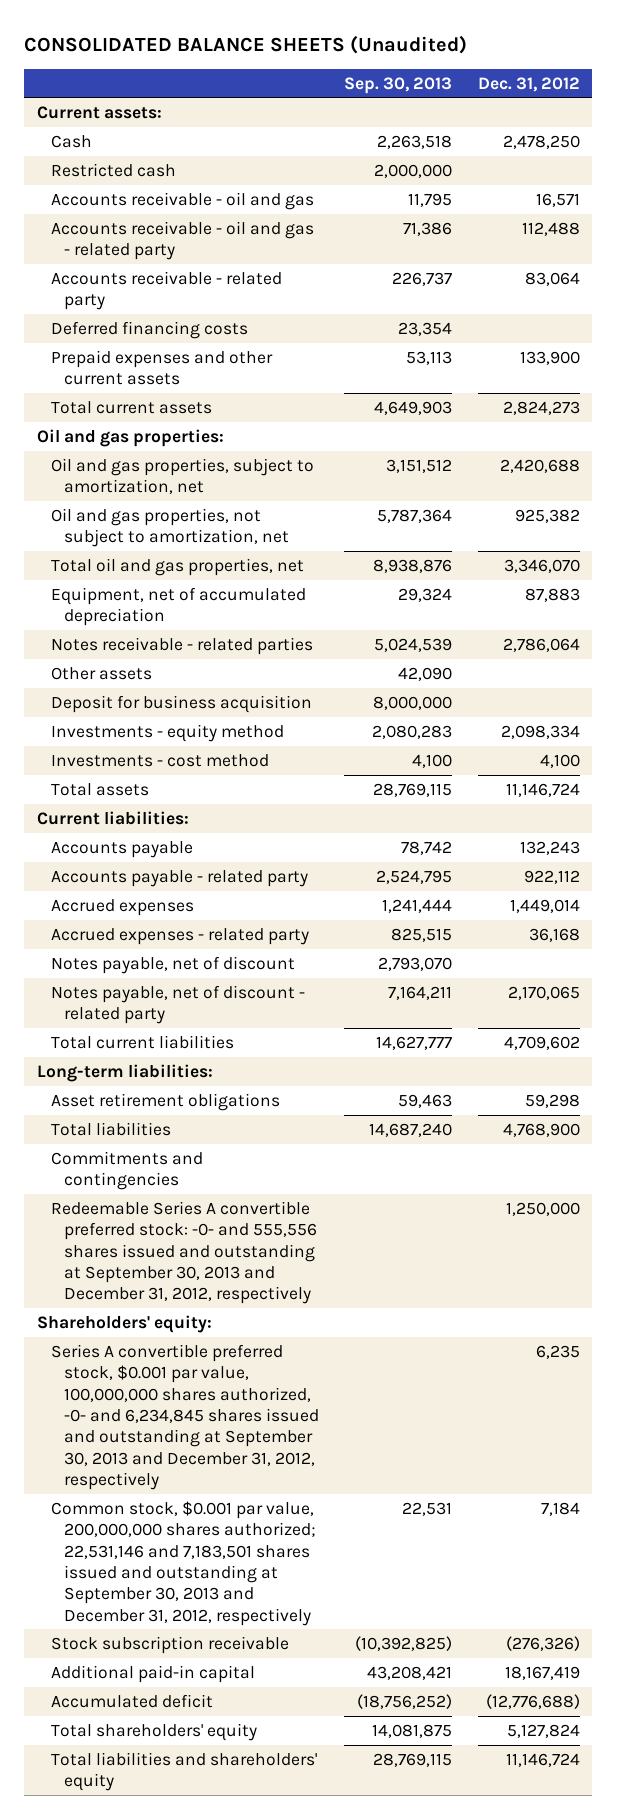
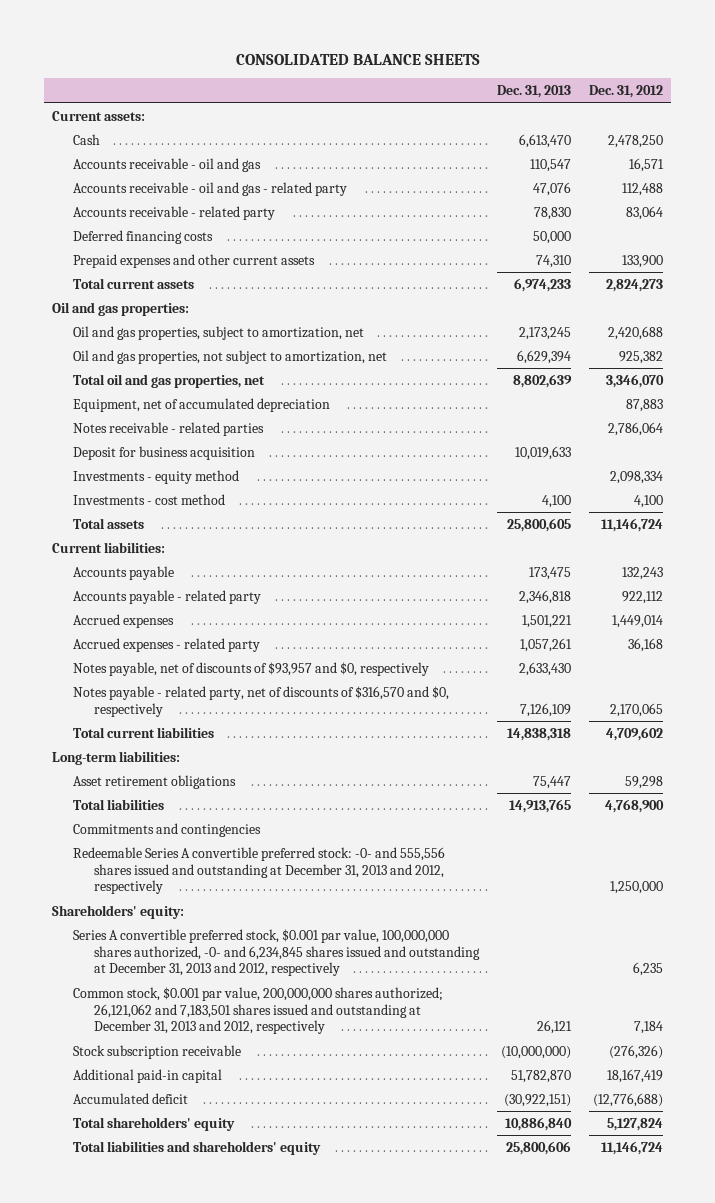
- CONSOLIDATED BALANCE SHEETS (Unaudited)
+ CONSOLIDATED BALANCE SHEETS
- | Sep. 30, 2013 | Dec. 31, 2012
+ | Dec. 31, 2013 | Dec. 31, 2012
- Restricted cash | 2,000,000 |
- Other assets | 42,090 |
- Notes payable, net of discount | 2,793,070 |
- Notes payable, net of discount - related party | 7,164,211 | 2,170,065
+ Notes payable, net of discounts of $93,957 and $0, respectively | 2,633,430 |
+ Notes payable - related party, net of discounts of $316,570 and $0, respectively | 7,126,109 | 2,170,065
- Redeemable Series A convertible preferred stock: -0- and 555,556 shares issued and outstanding at September 30, 2013 and December 31, 2012, respectively | | 1,250,000
+ Redeemable Series A convertible preferred stock: -0- and 555,556 shares issued and outstanding at December 31, 2013 and 2012, respectively | | 1,250,000
- Series A convertible preferred stock, $0.001 par value, 100,000,000 shares authorized, -0- and 6,234,845 shares issued and outstanding at September 30, 2013 and December 31, 2012, respectively | | 6,235
- Common stock, $0.001 par value, 200,000,000 shares authorized; 22,531,146 and 7,183,501 shares issued and outstanding at September 30, 2013 and December 31, 2012, respectively | 22,531 | 7,184
+ Series A convertible preferred stock, $0.001 par value, 100,000,000 shares authorized, -0- and 6,234,845 shares issued and outstanding at December 31, 2013 and 2012, respectively | | 6,235
+ Common stock, $0.001 par value, 200,000,000 shares authorized; 26,121,062 and 7,183,501 shares issued and outstanding at December 31, 2013 and 2012, respectively | 26,121 | 7,184

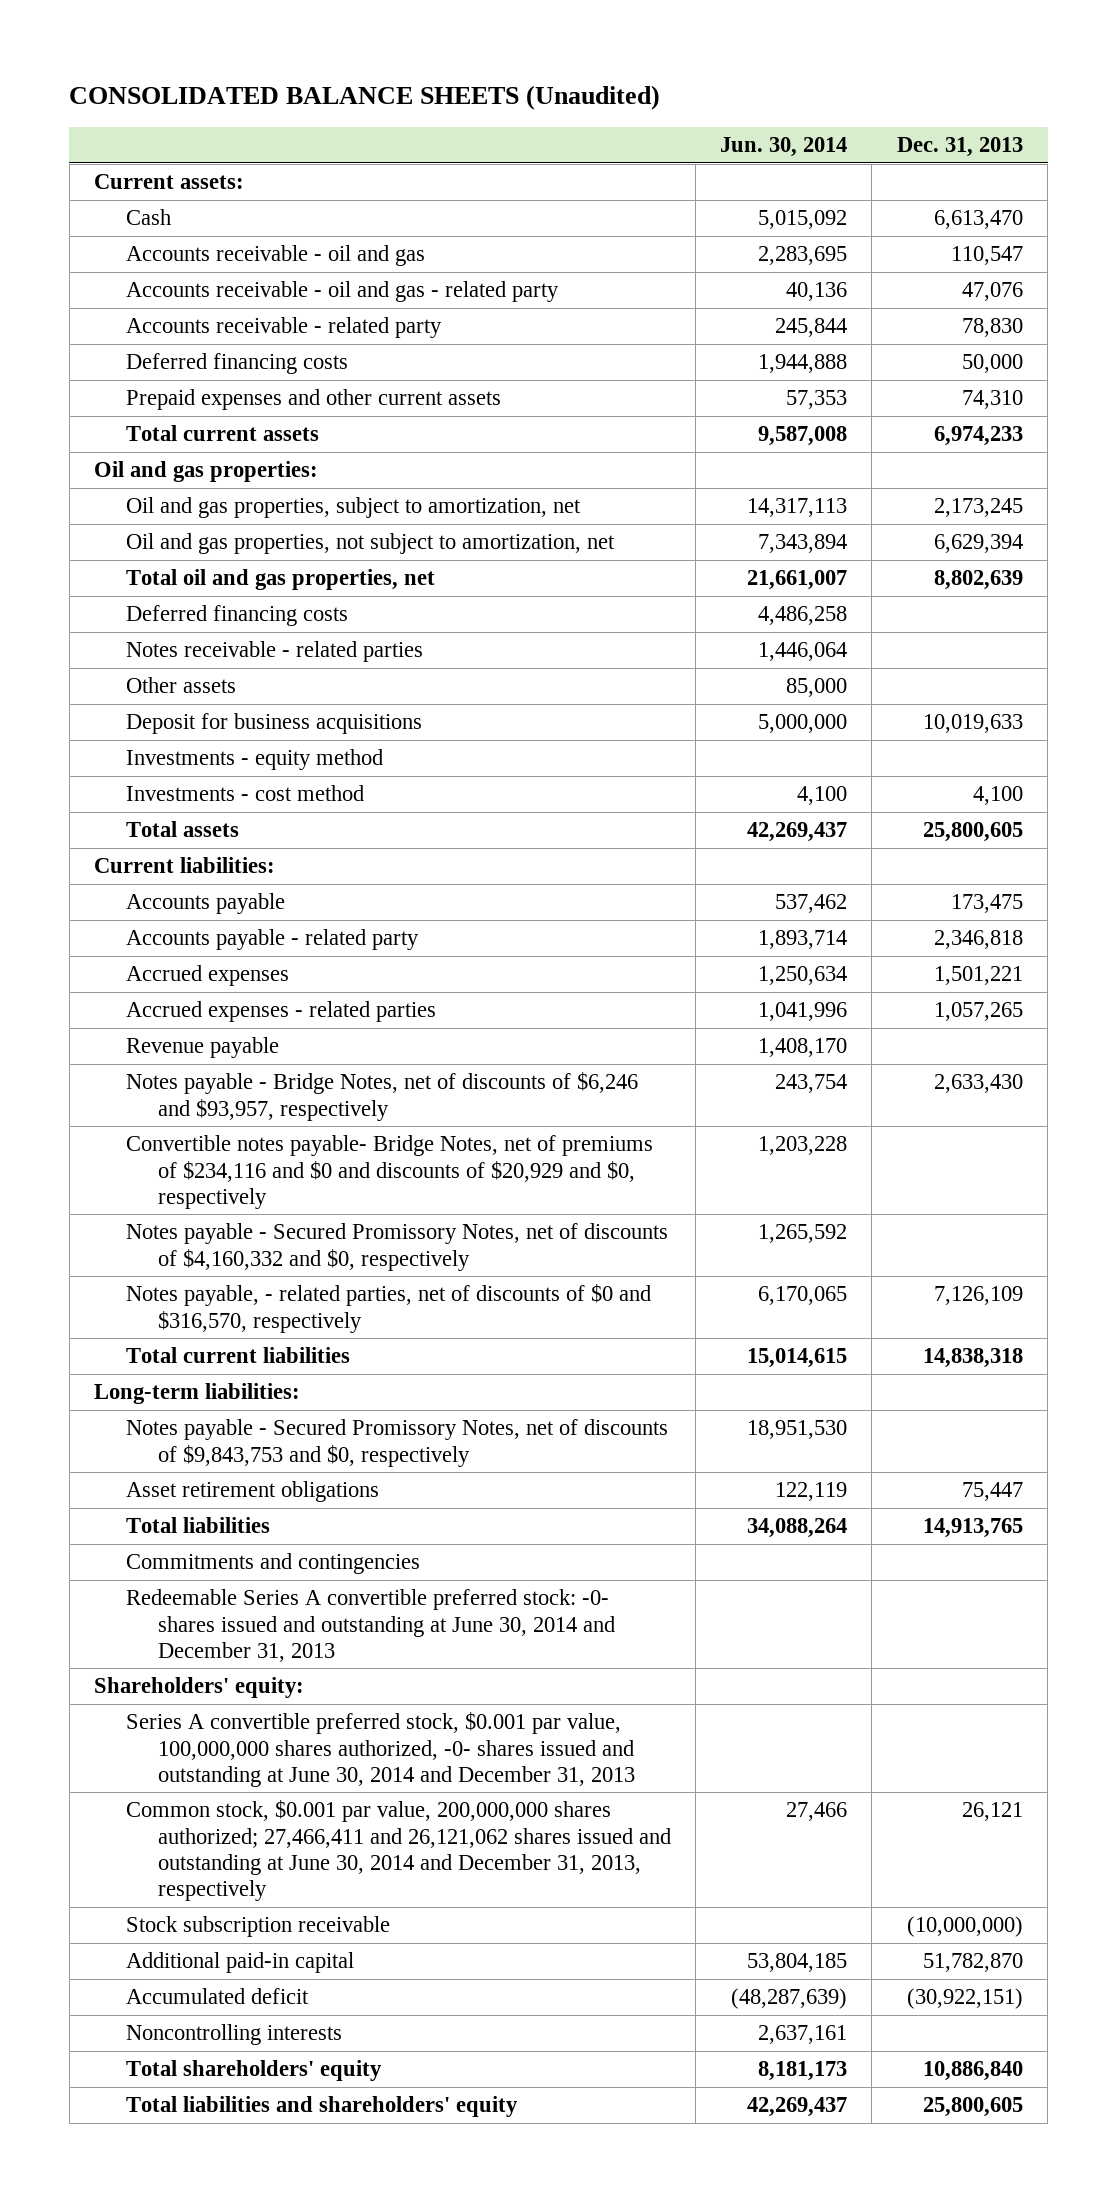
- CONSOLIDATED BALANCE SHEETS
+ CONSOLIDATED BALANCE SHEETS (Unaudited)
- | Dec. 31, 2013 | Dec. 31, 2012
+ | Jun. 30, 2014 | Dec. 31, 2013
- Equipment, net of accumulated depreciation | | 87,883
+ Deferred financing costs | 4,486,258 |
- Deposit for business acquisition | 10,019,633 |
+ Other assets | 85,000 |
+ Deposit for business acquisitions | 5,000,000 | 10,019,633
- Accrued expenses - related party | 1,057,261 | 36,168
- Notes payable, net of discounts of $93,957 and $0, respectively | 2,633,430 |
- Notes payable - related party, net of discounts of $316,570 and $0, respectively | 7,126,109 | 2,170,065
+ Accrued expenses - related parties | 1,041,996 | 1,057,265
+ Revenue payable | 1,408,170 |
+ Notes payable - Bridge Notes, net of discounts of $6,246 and $93,957, respectively | 243,754 | 2,633,430
+ Convertible notes payable- Bridge Notes, net of premiums of $234,116 and $0 and discounts of $20,929 and $0, respectively | 1,203,228 |
+ Notes payable - Secured Promissory Notes, net of discounts of $4,160,332 and $0, respectively | 1,265,592 |
+ Notes payable, - related parties, net of discounts of $0 and $316,570, respectively | 6,170,065 | 7,126,109
+ Notes payable - Secured Promissory Notes, net of discounts of $9,843,753 and $0, respectively | 18,951,530 |
- Redeemable Series A convertible preferred stock: -0- and 555,556 shares issued and outstanding at December 31, 2013 and 2012, respectively | | 1,250,000
+ Redeemable Series A convertible preferred stock: -0- shares issued and outstanding at June 30, 2014 and December 31, 2013
- Series A convertible preferred stock, $0.001 par value, 100,000,000 shares authorized, -0- and 6,234,845 shares issued and outstanding at December 31, 2013 and 2012, respectively | | 6,235
- Common stock, $0.001 par value, 200,000,000 shares authorized; 26,121,062 and 7,183,501 shares issued and outstanding at December 31, 2013 and 2012, respectively | 26,121 | 7,184
+ Series A convertible preferred stock, $0.001 par value, 100,000,000 shares authorized, -0- shares issued and outstanding at June 30, 2014 and December 31, 2013
+ Common stock, $0.001 par value, 200,000,000 shares authorized; 27,466,411 and 26,121,062 shares issued and outstanding at June 30, 2014 and December 31, 2013, respectively | 27,466 | 26,121
+ Noncontrolling interests | 2,637,161 |
- Total liabilities and shareholders' equity | 25,800,606 | 11,146,724
+ Total liabilities and shareholders' equity | 42,269,437 | 25,800,605

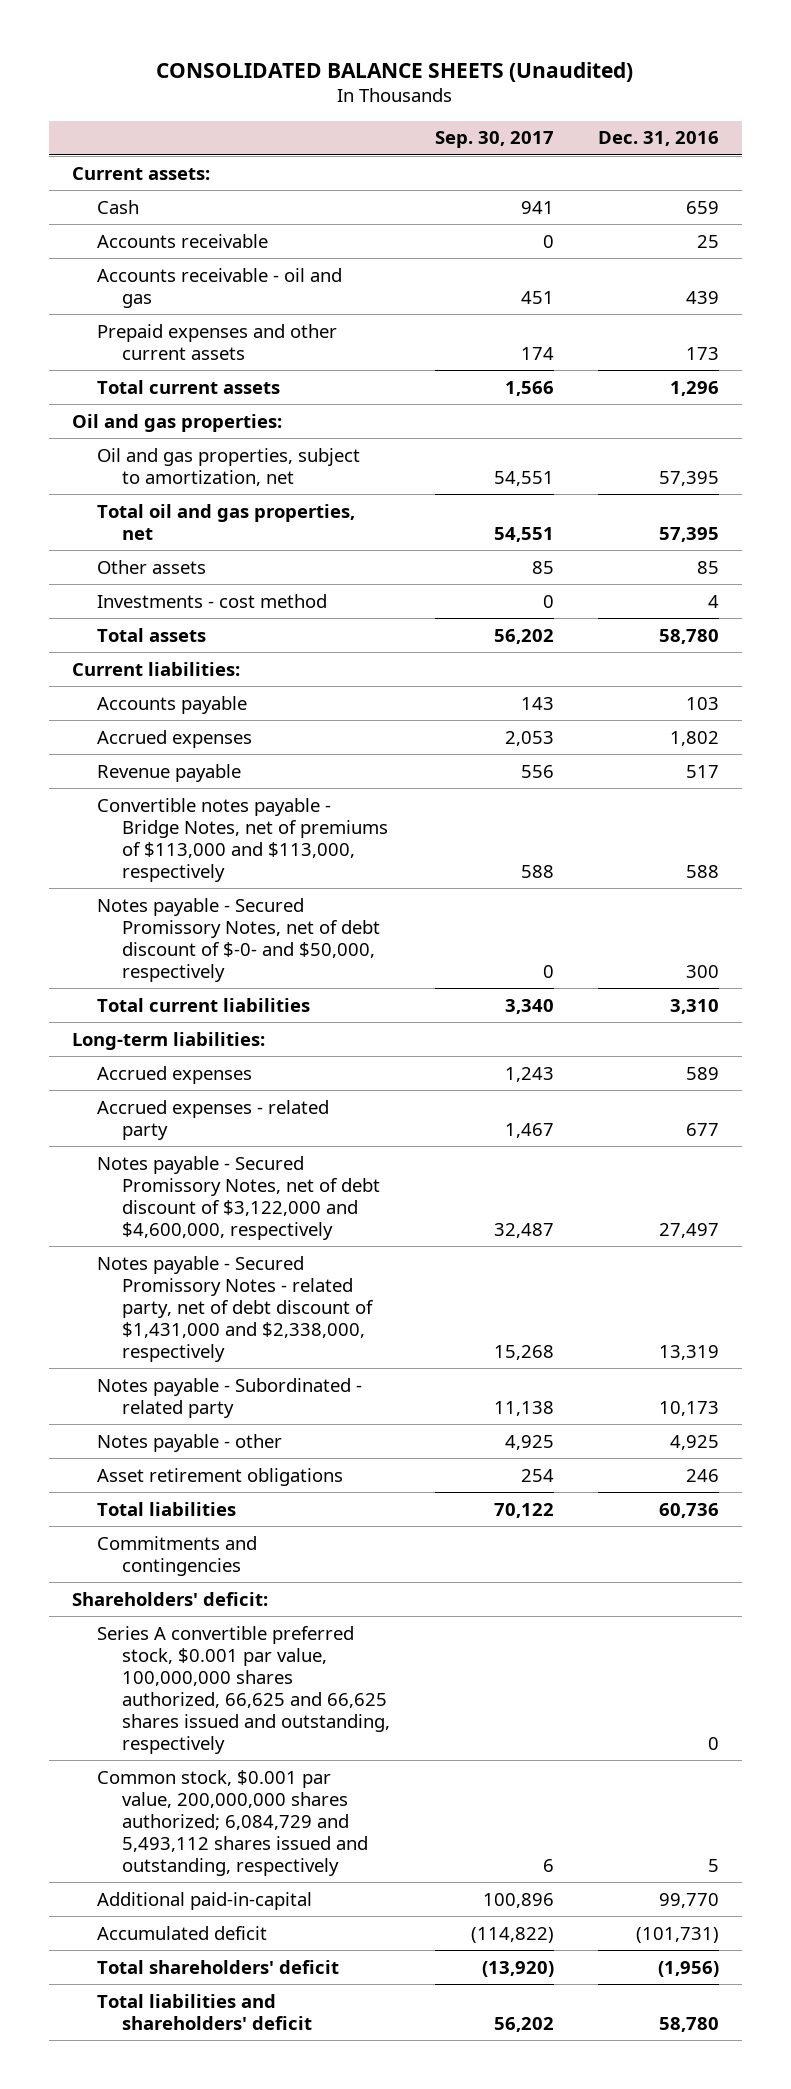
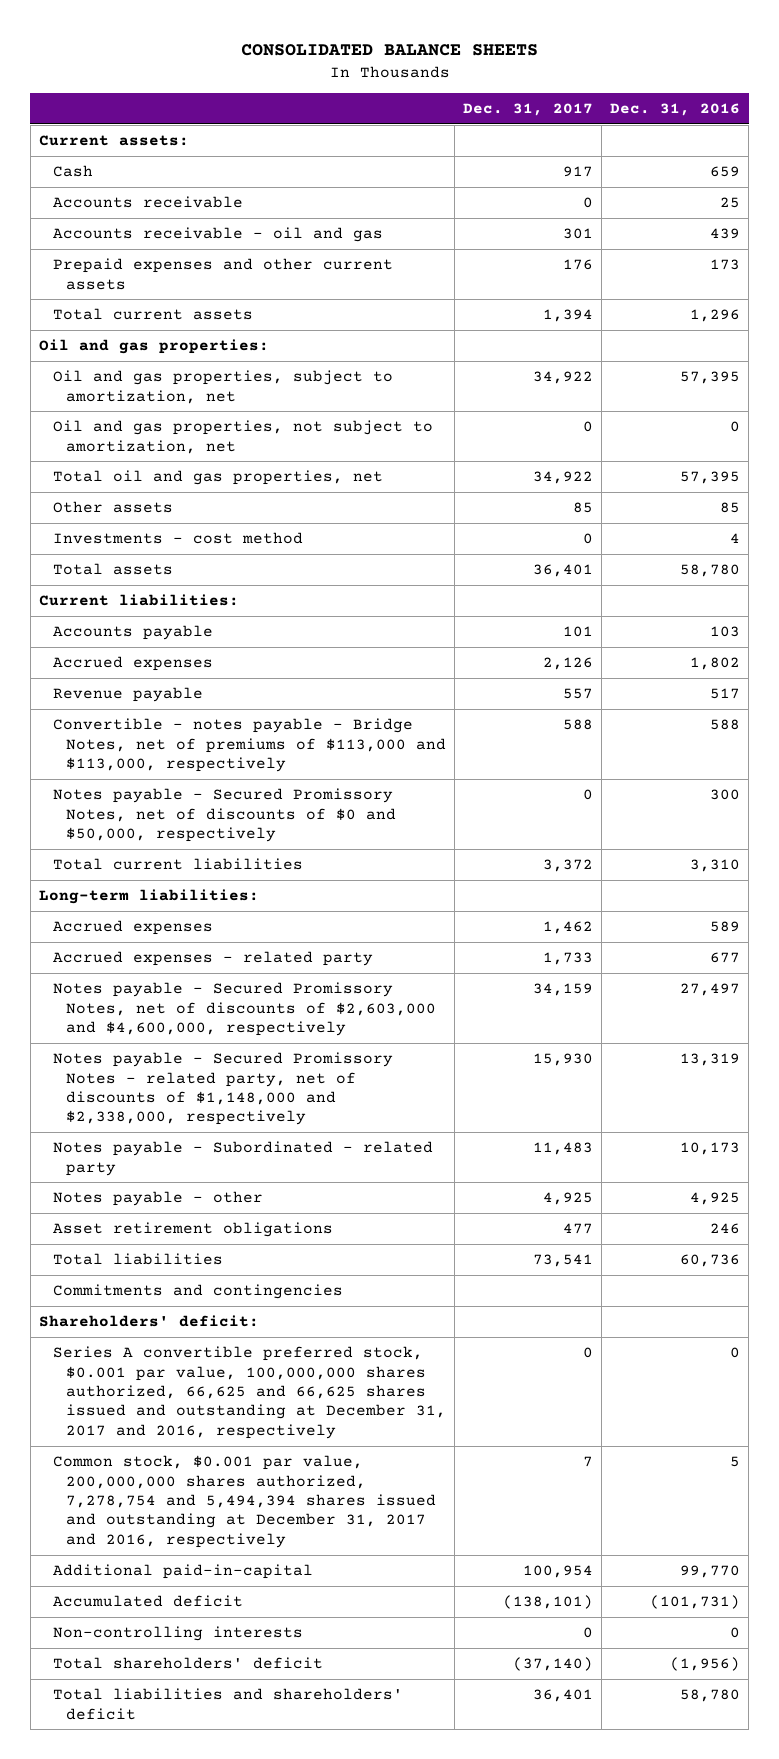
- CONSOLIDATED BALANCE SHEETS (Unaudited)
+ CONSOLIDATED BALANCE SHEETS
- | Sep. 30, 2017 | Dec. 31, 2016
+ | Dec. 31, 2017 | Dec. 31, 2016
+ Oil and gas properties, not subject to amortization, net | 0 | 0
- Convertible notes payable - Bridge Notes, net of premiums of $113,000 and $113,000, respectively | 588 | 588
- Notes payable - Secured Promissory Notes, net of debt discount of $-0- and $50,000, respectively | 0 | 300
+ Convertible - notes payable - Bridge Notes, net of premiums of $113,000 and $113,000, respectively | 588 | 588
+ Notes payable - Secured Promissory Notes, net of discounts of $0 and $50,000, respectively | 0 | 300
- Notes payable - Secured Promissory Notes, net of debt discount of $3,122,000 and $4,600,000, respectively | 32,487 | 27,497
- Notes payable - Secured Promissory Notes - related party, net of debt discount of $1,431,000 and $2,338,000, respectively | 15,268 | 13,319
+ Notes payable - Secured Promissory Notes, net of discounts of $2,603,000 and $4,600,000, respectively | 34,159 | 27,497
+ Notes payable - Secured Promissory Notes - related party, net of discounts of $1,148,000 and $2,338,000, respectively | 15,930 | 13,319
- Series A convertible preferred stock, $0.001 par value, 100,000,000 shares authorized, 66,625 and 66,625 shares issued and outstanding, respectively | | 0
- Common stock, $0.001 par value, 200,000,000 shares authorized; 6,084,729 and 5,493,112 shares issued and outstanding, respectively | 6 | 5
+ Series A convertible preferred stock, $0.001 par value, 100,000,000 shares authorized, 66,625 and 66,625 shares issued and outstanding at December 31, 2017 and 2016, respectively | 0 | 0
+ Common stock, $0.001 par value, 200,000,000 shares authorized, 7,278,754 and 5,494,394 shares issued and outstanding at December 31, 2017 and 2016, respectively | 7 | 5
+ Non-controlling interests | 0 | 0

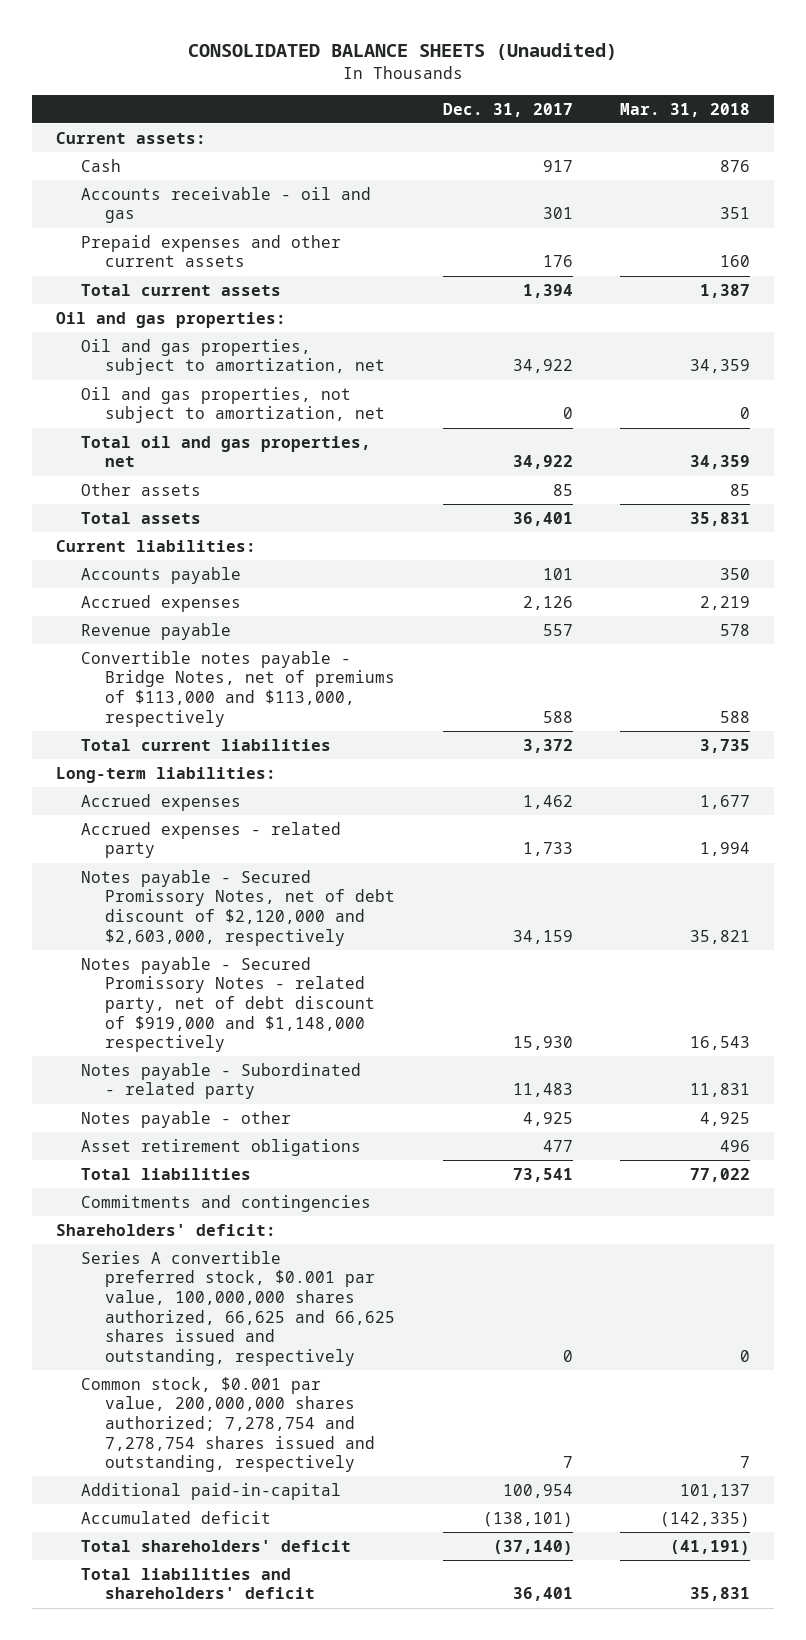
- CONSOLIDATED BALANCE SHEETS
+ CONSOLIDATED BALANCE SHEETS (Unaudited)
- | Dec. 31, 2017 | Dec. 31, 2016
+ | Dec. 31, 2017 | Mar. 31, 2018
- Accounts receivable | 0 | 25
- Investments - cost method | 0 | 4
- Convertible - notes payable - Bridge Notes, net of premiums of $113,000 and $113,000, respectively | 588 | 588
- Notes payable - Secured Promissory Notes, net of discounts of $0 and $50,000, respectively | 0 | 300
+ Convertible notes payable - Bridge Notes, net of premiums of $113,000 and $113,000, respectively | 588 | 588
- Notes payable - Secured Promissory Notes, net of discounts of $2,603,000 and $4,600,000, respectively | 34,159 | 27,497
- Notes payable - Secured Promissory Notes - related party, net of discounts of $1,148,000 and $2,338,000, respectively | 15,930 | 13,319
+ Notes payable - Secured Promissory Notes, net of debt discount of $2,120,000 and $2,603,000, respectively | 34,159 | 35,821
+ Notes payable - Secured Promissory Notes - related party, net of debt discount of $919,000 and $1,148,000 respectively | 15,930 | 16,543
- Series A convertible preferred stock, $0.001 par value, 100,000,000 shares authorized, 66,625 and 66,625 shares issued and outstanding at December 31, 2017 and 2016, respectively | 0 | 0
- Common stock, $0.001 par value, 200,000,000 shares authorized, 7,278,754 and 5,494,394 shares issued and outstanding at December 31, 2017 and 2016, respectively | 7 | 5
+ Series A convertible preferred stock, $0.001 par value, 100,000,000 shares authorized, 66,625 and 66,625 shares issued and outstanding, respectively | 0 | 0
+ Common stock, $0.001 par value, 200,000,000 shares authorized; 7,278,754 and 7,278,754 shares issued and outstanding, respectively | 7 | 7
- Non-controlling interests | 0 | 0

